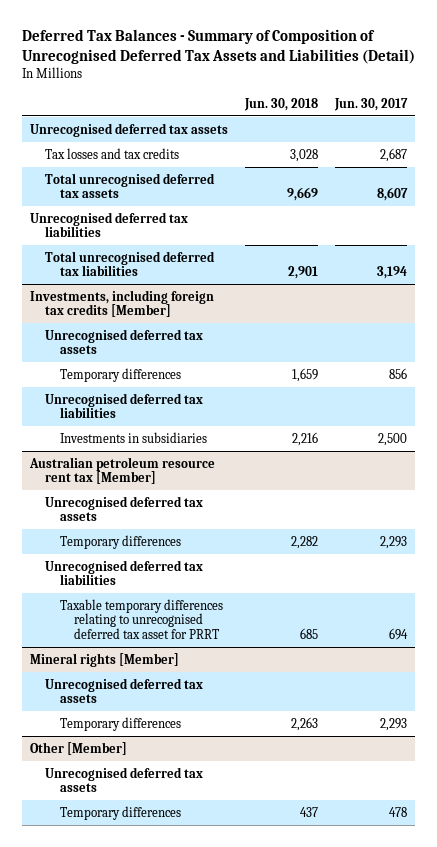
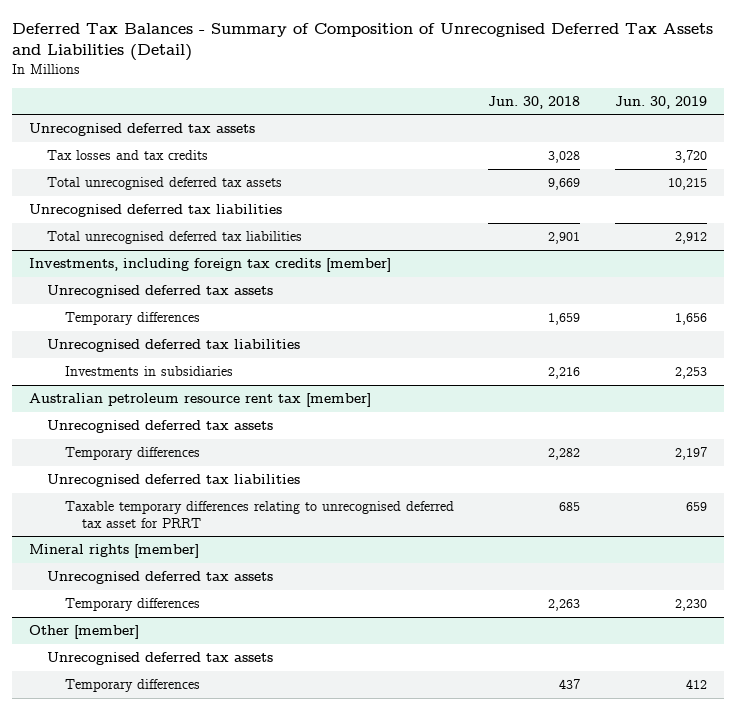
- | Jun. 30, 2018 | Jun. 30, 2017
+ | Jun. 30, 2018 | Jun. 30, 2019
- Investments, including foreign tax credits [Member]
+ Investments, including foreign tax credits [member]
- Australian petroleum resource rent tax [Member]
+ Australian petroleum resource rent tax [member]
- Mineral rights [Member]
+ Mineral rights [member]
- Other [Member]
+ Other [member]

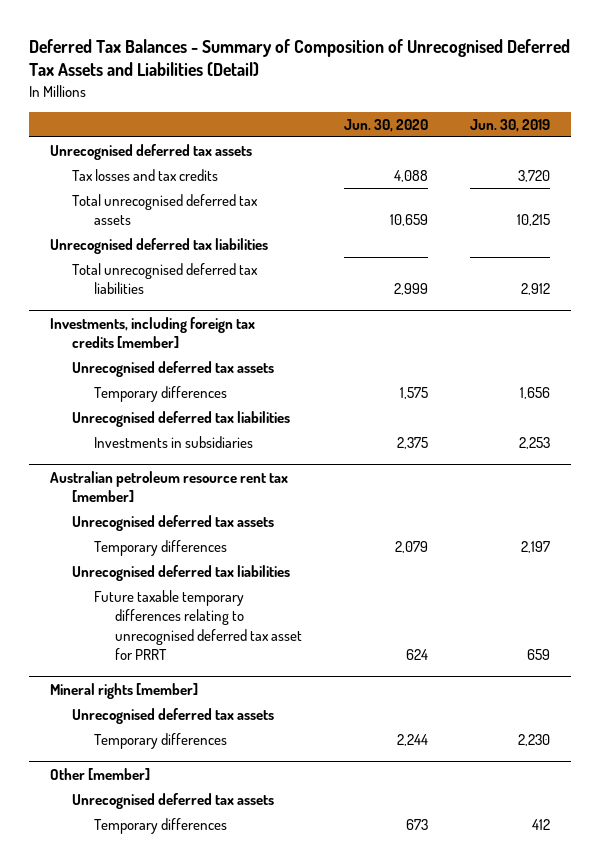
- | Jun. 30, 2018 | Jun. 30, 2019
+ | Jun. 30, 2020 | Jun. 30, 2019
@ Australian petroleum resource rent tax [member]
- Taxable temporary differences relating to unrecognised deferred tax asset for PRRT | 685 | 659
+ Future taxable temporary differences relating to unrecognised deferred tax asset for PRRT | 624 | 659

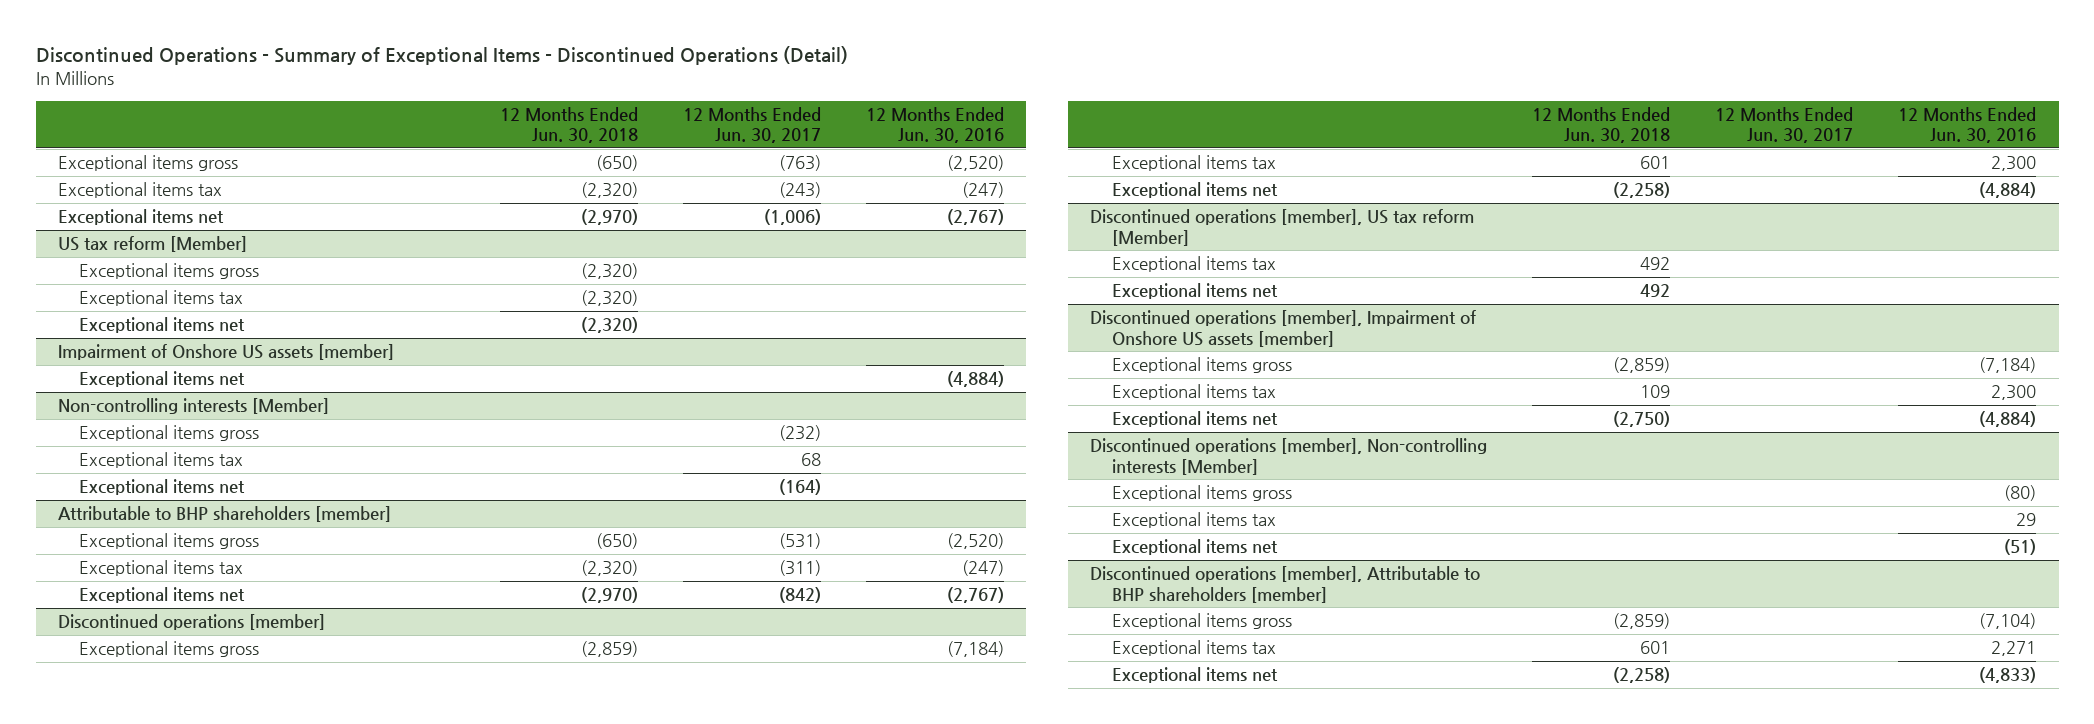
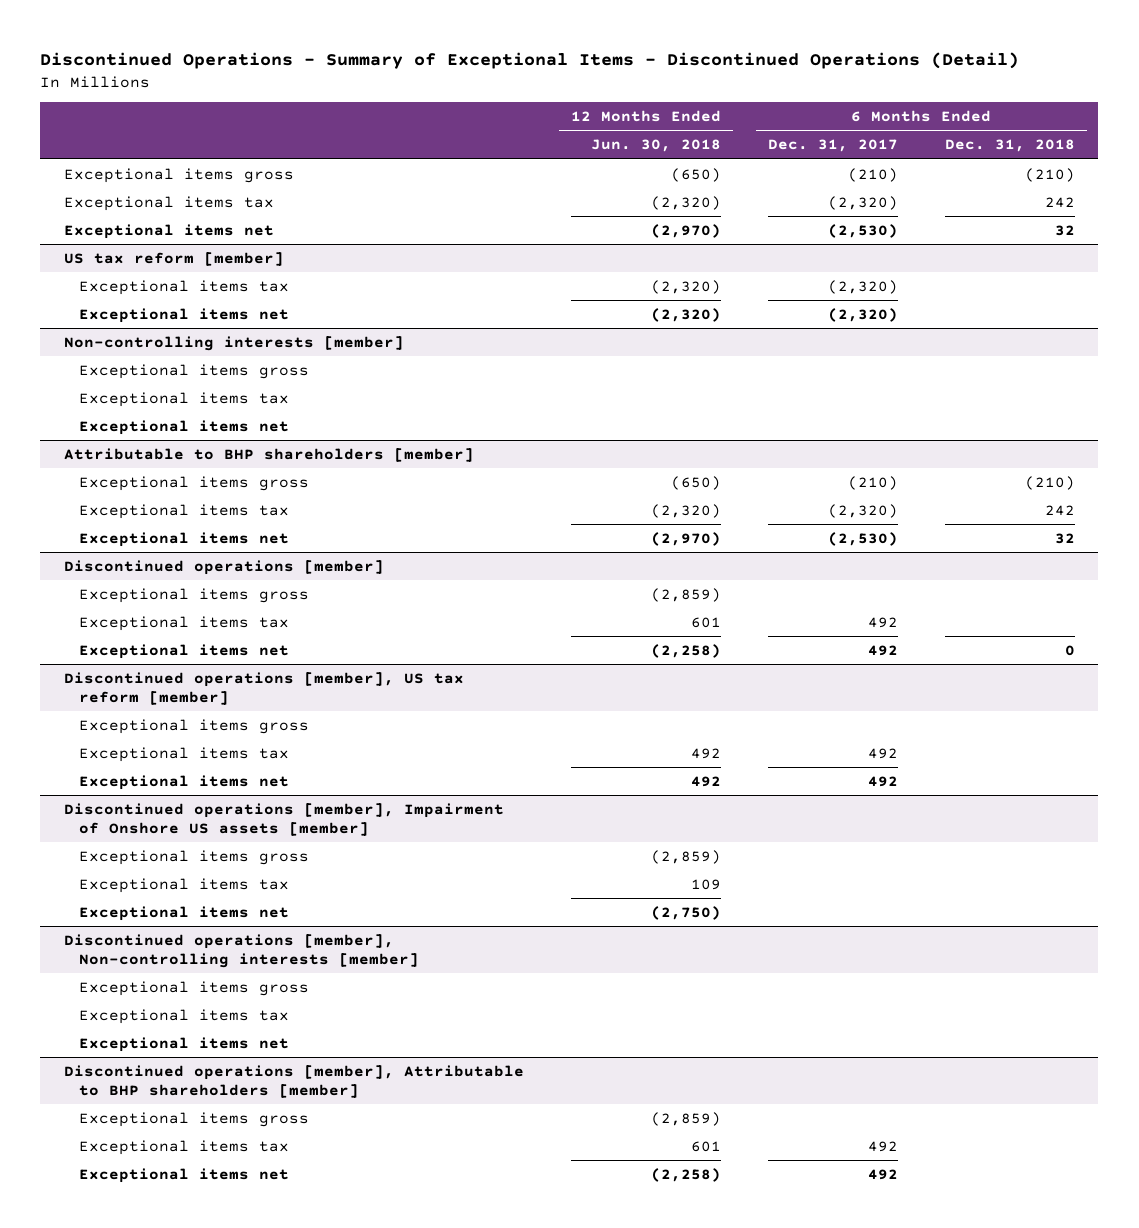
- | 12 Months Ended Jun. 30, 2018 | 12 Months Ended Jun. 30, 2017 | 12 Months Ended Jun. 30, 2016
+ | 12 Months Ended Jun. 30, 2018 | 6 Months Ended Dec. 31, 2017 | 6 Months Ended Dec. 31, 2018
- US tax reform [Member]
- Exceptional items gross | (2,320) | |
+ US tax reform [member]
- Impairment of Onshore US assets [member]
- Exceptional items net | | | (4,884)
- Non-controlling interests [Member]
+ Non-controlling interests [member]
- Discontinued operations [member], US tax reform [Member]
+ Discontinued operations [member], US tax reform [member]
+ Exceptional items gross
- Discontinued operations [member], Non-controlling interests [Member]
+ Discontinued operations [member], Non-controlling interests [member]

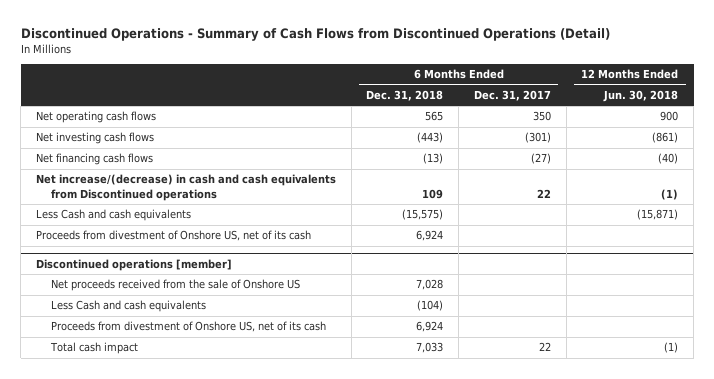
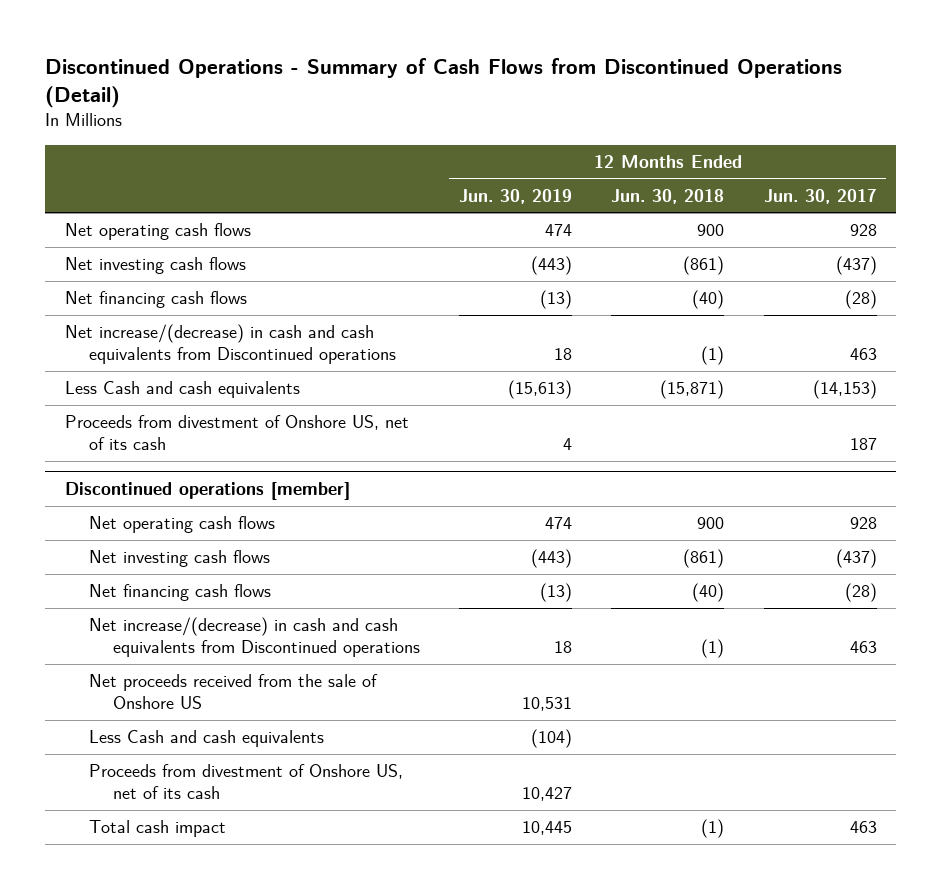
- | 6 Months Ended Dec. 31, 2018 | 6 Months Ended Dec. 31, 2017 | 12 Months Ended Jun. 30, 2018
+ | 12 Months Ended Jun. 30, 2019 | 12 Months Ended Jun. 30, 2018 | 12 Months Ended Jun. 30, 2017
@ Discontinued operations [member]
+ Net operating cash flows | 474 | 900 | 928
+ Net investing cash flows | (443) | (861) | (437)
+ Net financing cash flows | (13) | (40) | (28)
+ Net increase/(decrease) in cash and cash equivalents from Discontinued operations | 18 | (1) | 463

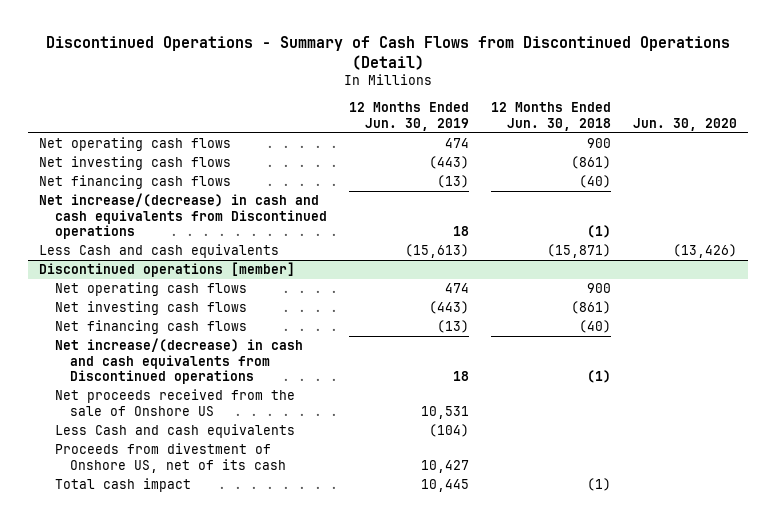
- | 12 Months Ended Jun. 30, 2019 | 12 Months Ended Jun. 30, 2018 | 12 Months Ended Jun. 30, 2017
+ | 12 Months Ended Jun. 30, 2019 | 12 Months Ended Jun. 30, 2018 | Jun. 30, 2020
- Proceeds from divestment of Onshore US, net of its cash | 4 | | 187

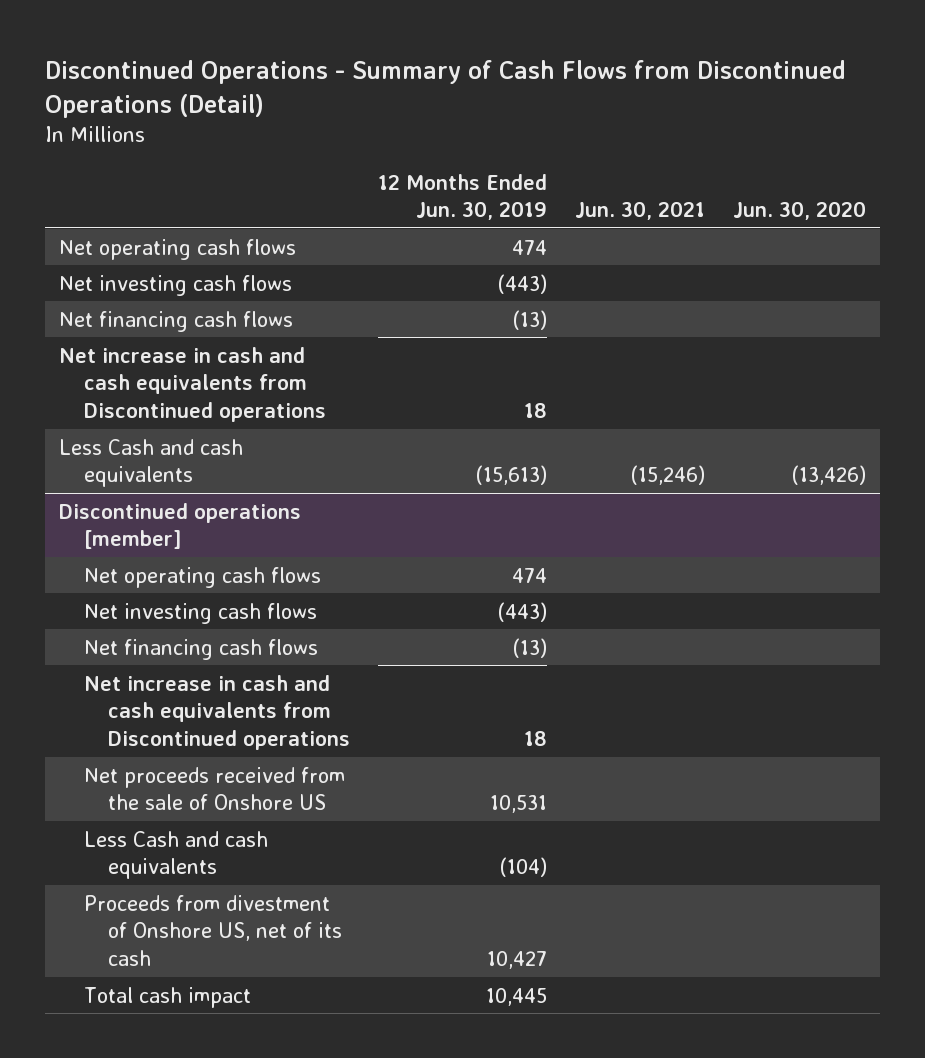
- | 12 Months Ended Jun. 30, 2019 | 12 Months Ended Jun. 30, 2018 | Jun. 30, 2020
+ | 12 Months Ended Jun. 30, 2019 | Jun. 30, 2021 | Jun. 30, 2020
- Net increase/(decrease) in cash and cash equivalents from Discontinued operations | 18 | (1) |
+ Net increase in cash and cash equivalents from Discontinued operations | 18 | |
@ Discontinued operations [member]
- Net increase/(decrease) in cash and cash equivalents from Discontinued operations | 18 | (1) |
+ Net increase in cash and cash equivalents from Discontinued operations | 18 | |

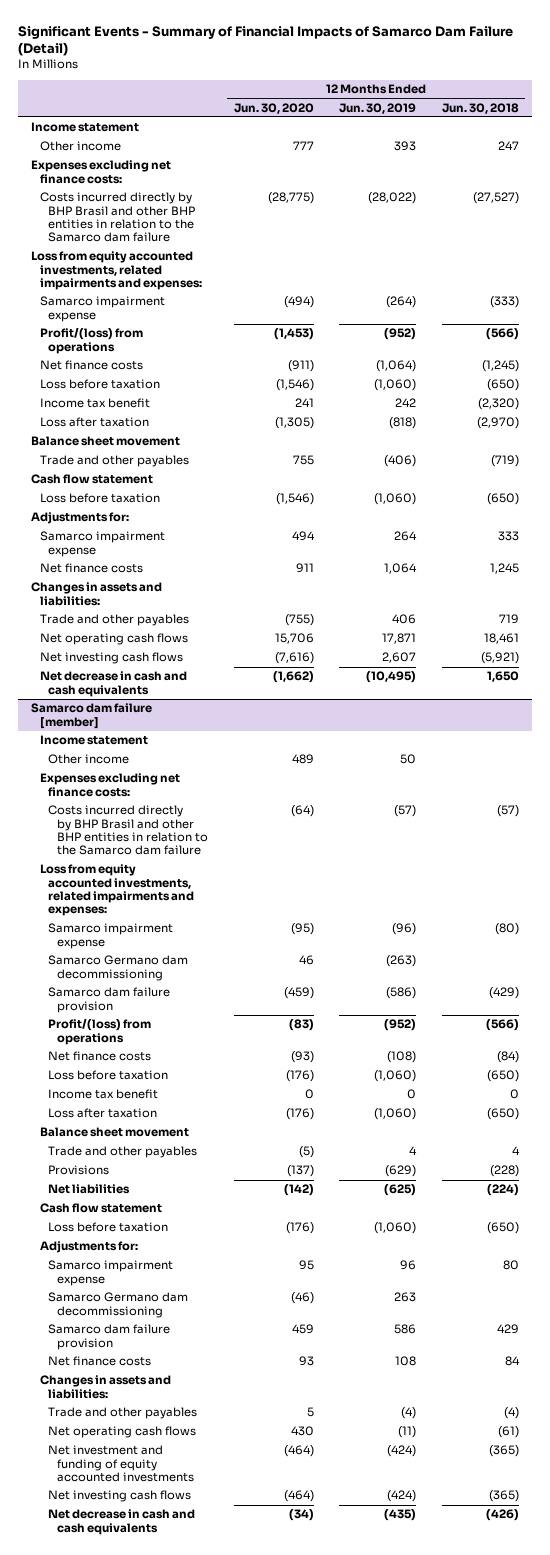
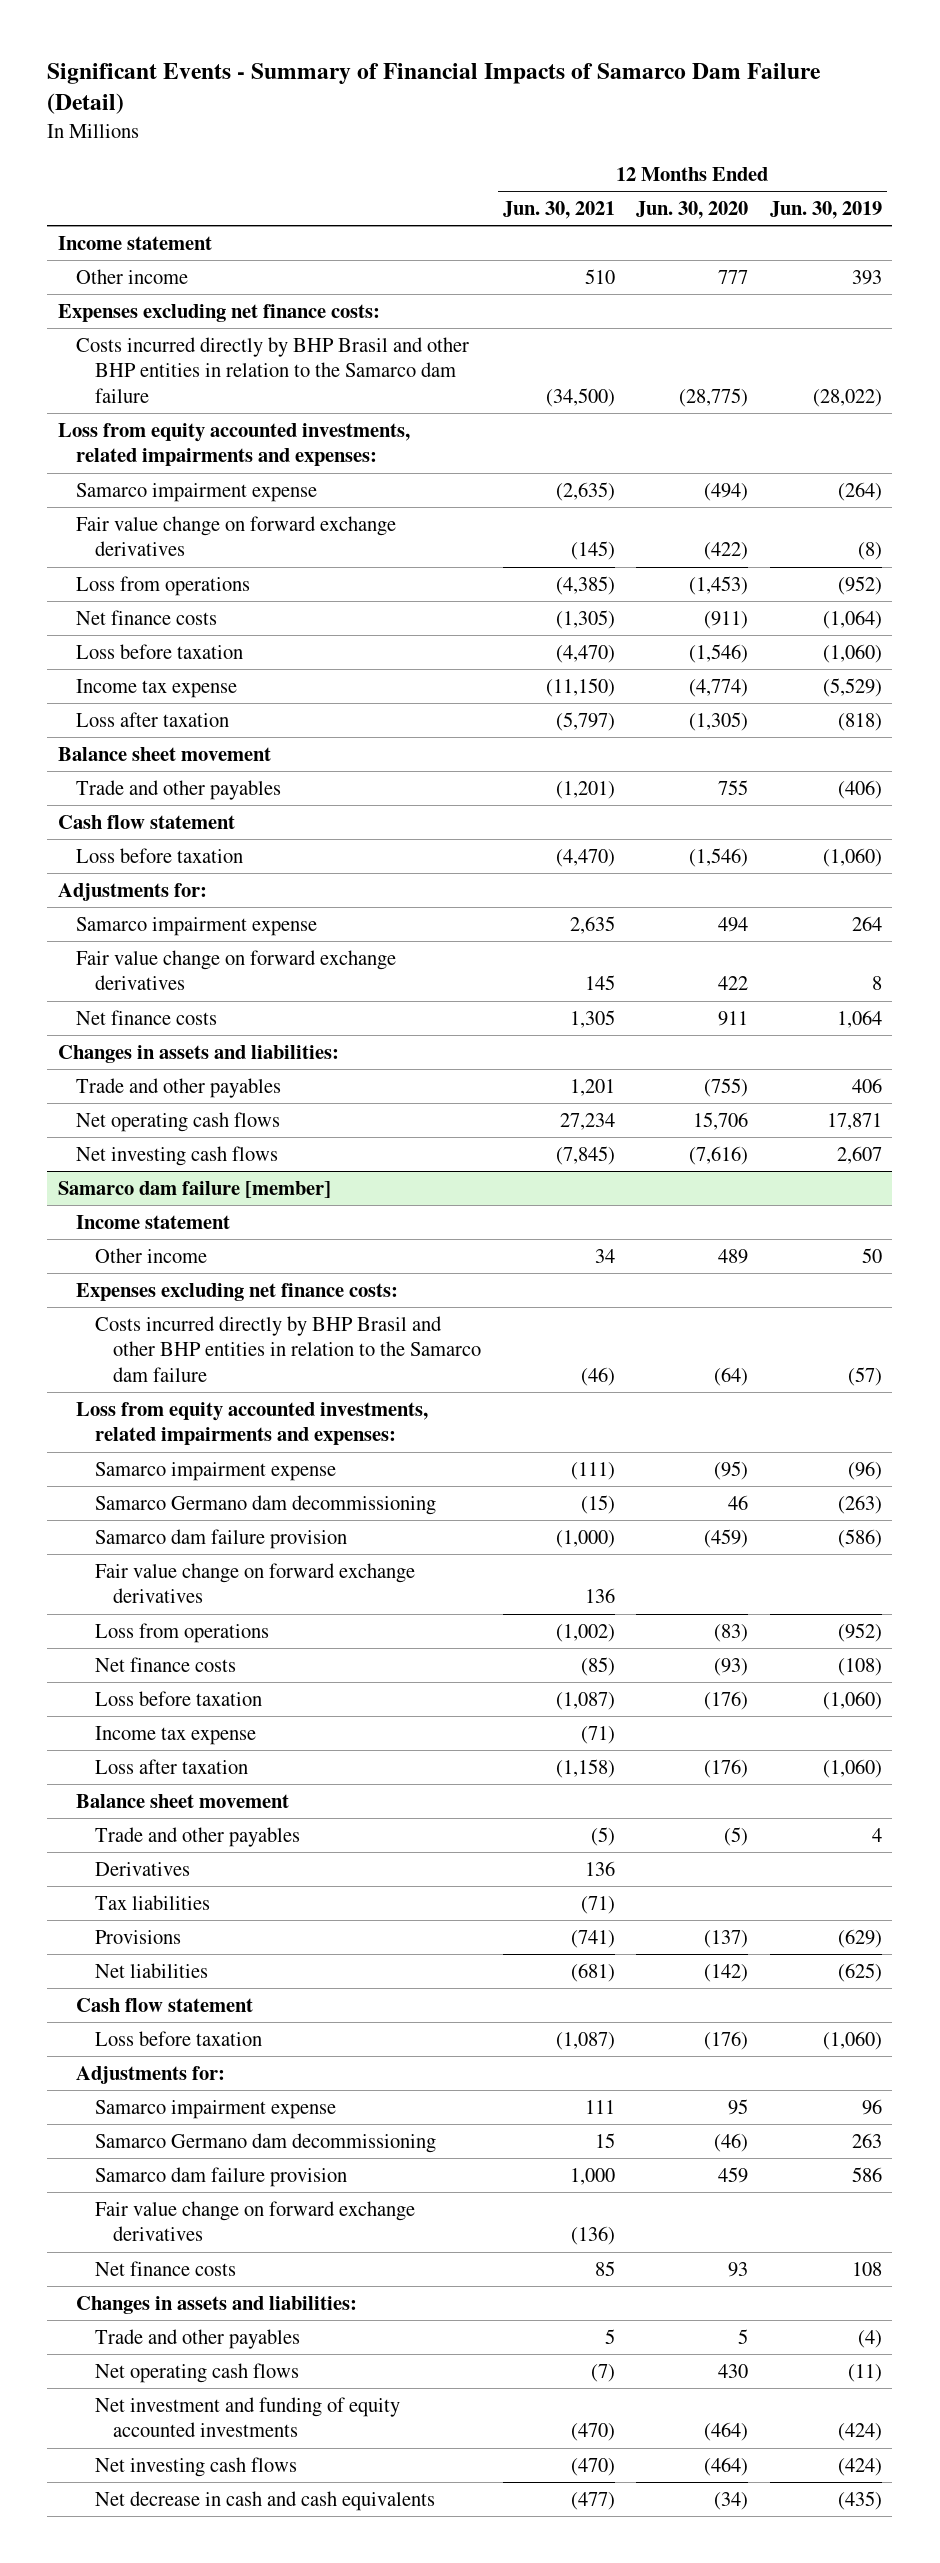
- | 12 Months Ended Jun. 30, 2020 | 12 Months Ended Jun. 30, 2019 | 12 Months Ended Jun. 30, 2018
+ | 12 Months Ended Jun. 30, 2021 | 12 Months Ended Jun. 30, 2020 | 12 Months Ended Jun. 30, 2019
- Profit/(loss) from operations | (1,453) | (952) | (566)
+ Fair value change on forward exchange derivatives | (145) | (422) | (8)
+ Loss from operations | (4,385) | (1,453) | (952)
- Income tax benefit | 241 | 242 | (2,320)
+ Income tax expense | (11,150) | (4,774) | (5,529)
+ Fair value change on forward exchange derivatives | 145 | 422 | 8
- Net decrease in cash and cash equivalents | (1,662) | (10,495) | 1,650
@ Samarco dam failure [member]
- Profit/(loss) from operations | (83) | (952) | (566)
+ Fair value change on forward exchange derivatives | 136 | |
+ Loss from operations | (1,002) | (83) | (952)
- Income tax benefit | 0 | 0 | 0
+ Income tax expense | (71) | |
+ Derivatives | 136 | |
+ Tax liabilities | (71) | |
+ Fair value change on forward exchange derivatives | (136) | |

